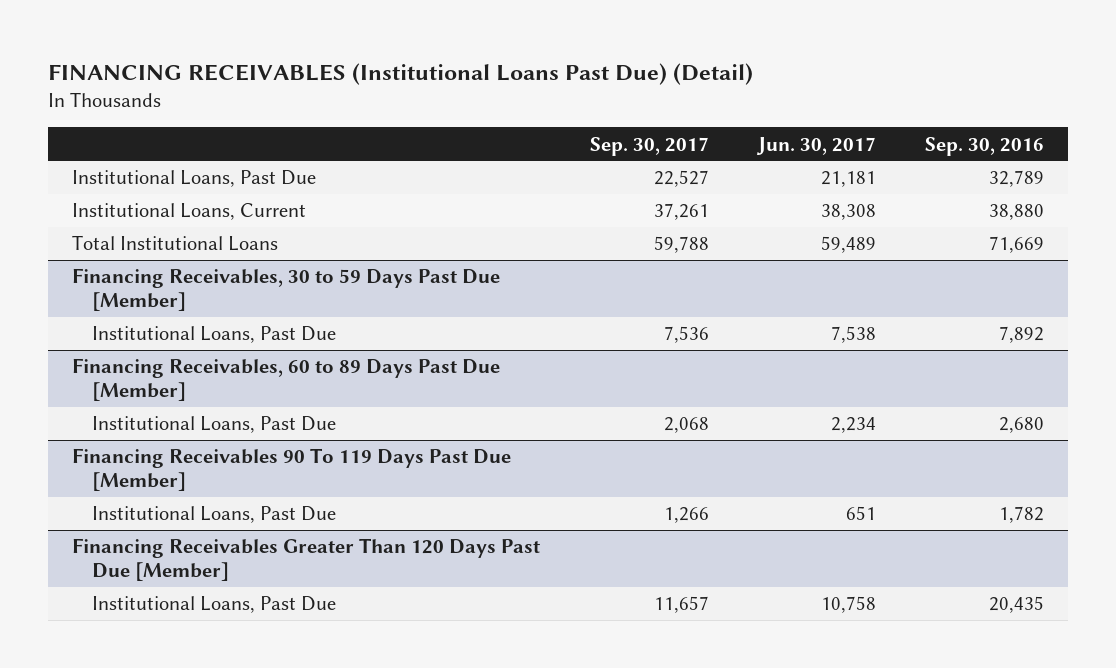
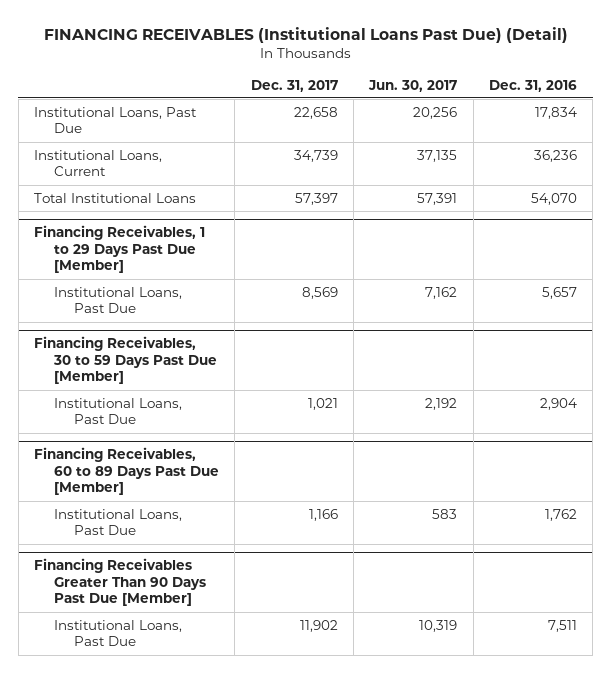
- | Sep. 30, 2017 | Jun. 30, 2017 | Sep. 30, 2016
+ | Dec. 31, 2017 | Jun. 30, 2017 | Dec. 31, 2016
- Institutional Loans, Past Due | 22,527 | 21,181 | 32,789
- Institutional Loans, Current | 37,261 | 38,308 | 38,880
- Total Institutional Loans | 59,788 | 59,489 | 71,669
+ Institutional Loans, Past Due | 22,658 | 20,256 | 17,834
+ Institutional Loans, Current | 34,739 | 37,135 | 36,236
+ Total Institutional Loans | 57,397 | 57,391 | 54,070
+ Financing Receivables, 1 to 29 Days Past Due [Member]
+ Institutional Loans, Past Due | 8,569 | 7,162 | 5,657
@ Financing Receivables, 30 to 59 Days Past Due [Member]
- Institutional Loans, Past Due | 7,536 | 7,538 | 7,892
+ Institutional Loans, Past Due | 1,021 | 2,192 | 2,904
@ Financing Receivables, 60 to 89 Days Past Due [Member]
- Institutional Loans, Past Due | 2,068 | 2,234 | 2,680
- Financing Receivables 90 To 119 Days Past Due [Member]
- Institutional Loans, Past Due | 1,266 | 651 | 1,782
- Financing Receivables Greater Than 120 Days Past Due [Member]
- Institutional Loans, Past Due | 11,657 | 10,758 | 20,435
@ Financing Receivables, 60 to 89 Days Past Due [Member]
+ Institutional Loans, Past Due | 1,166 | 583 | 1,762
+ Financing Receivables Greater Than 90 Days Past Due [Member]
+ Institutional Loans, Past Due | 11,902 | 10,319 | 7,511

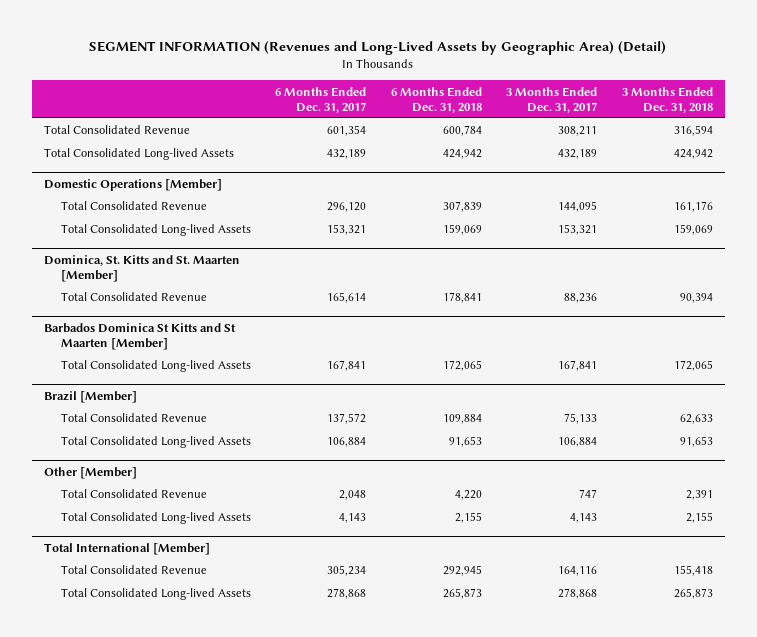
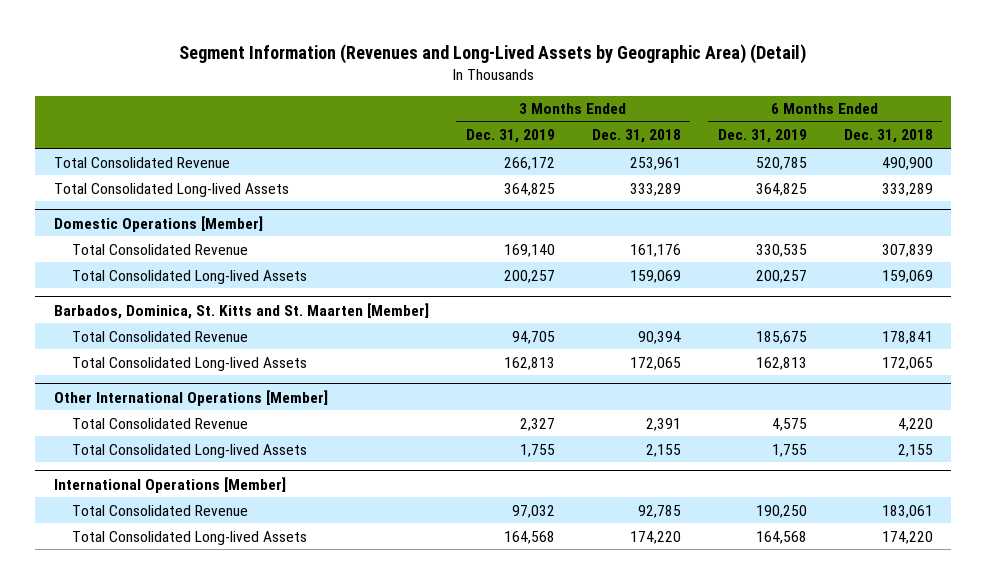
- SEGMENT INFORMATION (Revenues and Long-Lived Assets by Geographic Area) (Detail)
+ Segment Information (Revenues and Long-Lived Assets by Geographic Area) (Detail)
- | 6 Months Ended Dec. 31, 2017 | 6 Months Ended Dec. 31, 2018 | 3 Months Ended Dec. 31, 2017 | 3 Months Ended Dec. 31, 2018
+ | 3 Months Ended Dec. 31, 2019 | 3 Months Ended Dec. 31, 2018 | 6 Months Ended Dec. 31, 2019 | 6 Months Ended Dec. 31, 2018
- Total Consolidated Revenue | 601,354 | 600,784 | 308,211 | 316,594
- Total Consolidated Long-lived Assets | 432,189 | 424,942 | 432,189 | 424,942
+ Total Consolidated Revenue | 266,172 | 253,961 | 520,785 | 490,900
+ Total Consolidated Long-lived Assets | 364,825 | 333,289 | 364,825 | 333,289
- Dominica, St. Kitts and St. Maarten [Member]
+ Barbados, Dominica, St. Kitts and St. Maarten [Member]
- Barbados Dominica St Kitts and St Maarten [Member]
- Brazil [Member]
- Total Consolidated Revenue | 137,572 | 109,884 | 75,133 | 62,633
- Total Consolidated Long-lived Assets | 106,884 | 91,653 | 106,884 | 91,653
- Other [Member]
+ Other International Operations [Member]
- Total International [Member]
- Total Consolidated Revenue | 305,234 | 292,945 | 164,116 | 155,418
- Total Consolidated Long-lived Assets | 278,868 | 265,873 | 278,868 | 265,873
+ International Operations [Member]
+ Total Consolidated Revenue | 97,032 | 92,785 | 190,250 | 183,061
+ Total Consolidated Long-lived Assets | 164,568 | 174,220 | 164,568 | 174,220

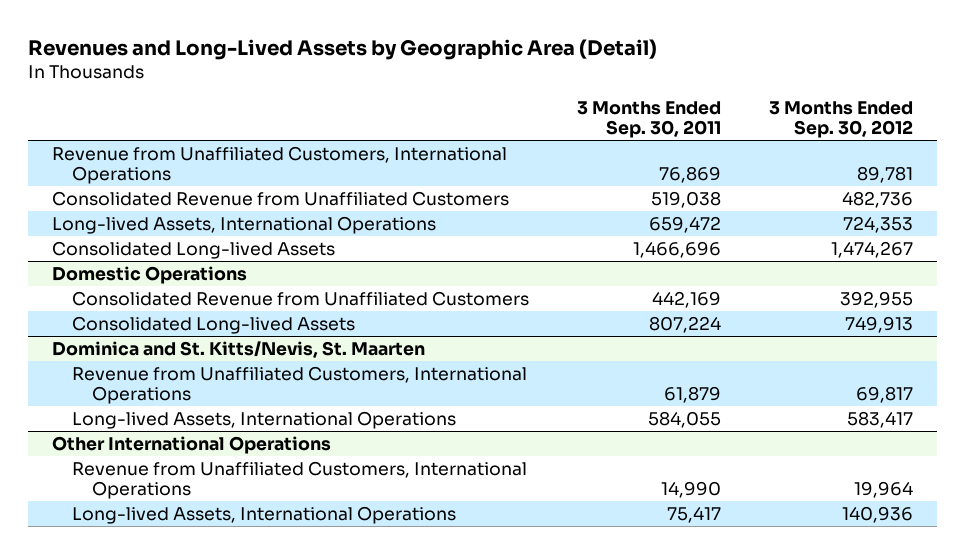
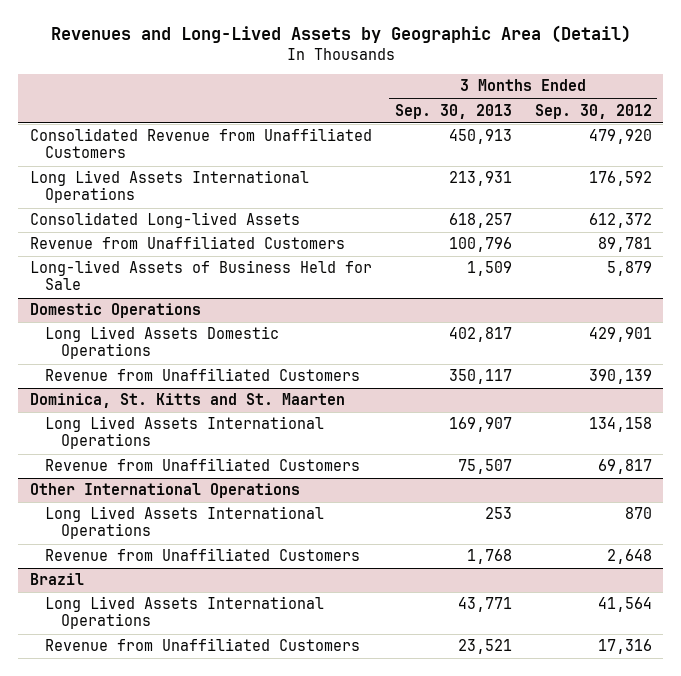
- | 3 Months Ended Sep. 30, 2011 | 3 Months Ended Sep. 30, 2012
+ | 3 Months Ended Sep. 30, 2013 | 3 Months Ended Sep. 30, 2012
- Revenue from Unaffiliated Customers, International Operations | 76,869 | 89,781
- Consolidated Revenue from Unaffiliated Customers | 519,038 | 482,736
- Long-lived Assets, International Operations | 659,472 | 724,353
- Consolidated Long-lived Assets | 1,466,696 | 1,474,267
+ Consolidated Revenue from Unaffiliated Customers | 450,913 | 479,920
+ Long Lived Assets International Operations | 213,931 | 176,592
+ Consolidated Long-lived Assets | 618,257 | 612,372
+ Revenue from Unaffiliated Customers | 100,796 | 89,781
+ Long-lived Assets of Business Held for Sale | 1,509 | 5,879
@ Domestic Operations
- Consolidated Revenue from Unaffiliated Customers | 442,169 | 392,955
- Consolidated Long-lived Assets | 807,224 | 749,913
- Dominica and St. Kitts/Nevis, St. Maarten
- Revenue from Unaffiliated Customers, International Operations | 61,879 | 69,817
- Long-lived Assets, International Operations | 584,055 | 583,417
@ Domestic Operations
+ Long Lived Assets Domestic Operations | 402,817 | 429,901
+ Revenue from Unaffiliated Customers | 350,117 | 390,139
+ Dominica, St. Kitts and St. Maarten
+ Long Lived Assets International Operations | 169,907 | 134,158
+ Revenue from Unaffiliated Customers | 75,507 | 69,817
@ Other International Operations
- Revenue from Unaffiliated Customers, International Operations | 14,990 | 19,964
- Long-lived Assets, International Operations | 75,417 | 140,936
+ Long Lived Assets International Operations | 253 | 870
+ Revenue from Unaffiliated Customers | 1,768 | 2,648
+ Brazil
+ Long Lived Assets International Operations | 43,771 | 41,564
+ Revenue from Unaffiliated Customers | 23,521 | 17,316

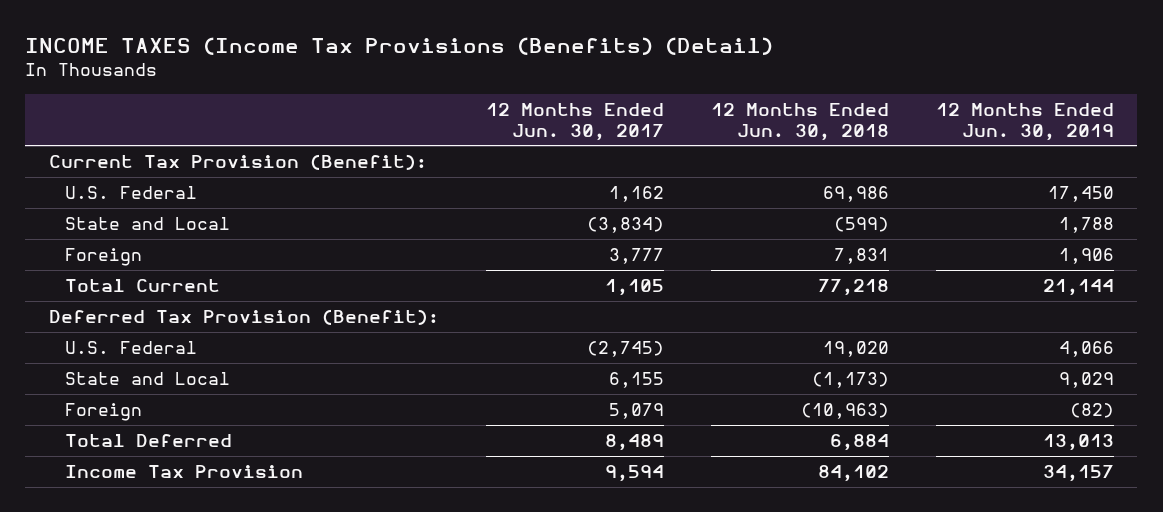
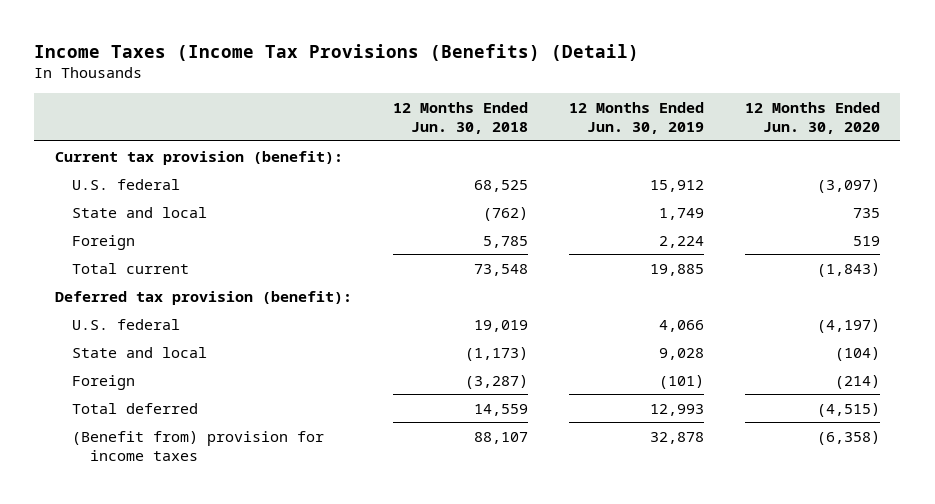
- INCOME TAXES (Income Tax Provisions (Benefits) (Detail)
+ Income Taxes (Income Tax Provisions (Benefits) (Detail)
- | 12 Months Ended Jun. 30, 2017 | 12 Months Ended Jun. 30, 2018 | 12 Months Ended Jun. 30, 2019
+ | 12 Months Ended Jun. 30, 2018 | 12 Months Ended Jun. 30, 2019 | 12 Months Ended Jun. 30, 2020
- Current Tax Provision (Benefit):
- U.S. Federal | 1,162 | 69,986 | 17,450
- State and Local | (3,834) | (599) | 1,788
- Foreign | 3,777 | 7,831 | 1,906
- Total Current | 1,105 | 77,218 | 21,144
- Deferred Tax Provision (Benefit):
- U.S. Federal | (2,745) | 19,020 | 4,066
- State and Local | 6,155 | (1,173) | 9,029
- Foreign | 5,079 | (10,963) | (82)
- Total Deferred | 8,489 | 6,884 | 13,013
- Income Tax Provision | 9,594 | 84,102 | 34,157
+ Current tax provision (benefit):
+ U.S. federal | 68,525 | 15,912 | (3,097)
+ State and local | (762) | 1,749 | 735
+ Foreign | 5,785 | 2,224 | 519
+ Total current | 73,548 | 19,885 | (1,843)
+ Deferred tax provision (benefit):
+ U.S. federal | 19,019 | 4,066 | (4,197)
+ State and local | (1,173) | 9,028 | (104)
+ Foreign | (3,287) | (101) | (214)
+ Total deferred | 14,559 | 12,993 | (4,515)
+ (Benefit from) provision for income taxes | 88,107 | 32,878 | (6,358)

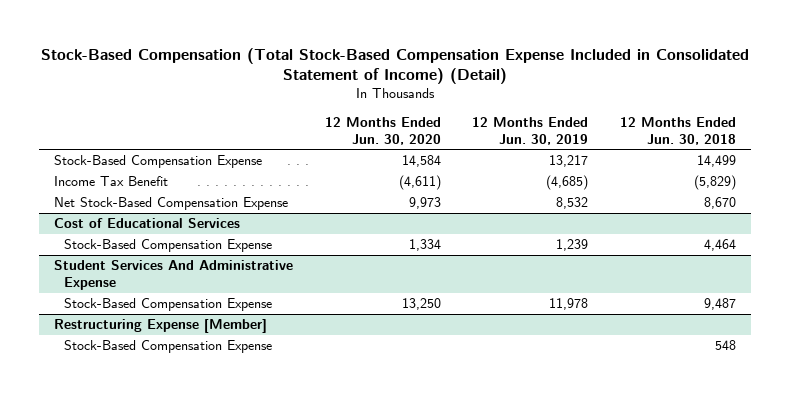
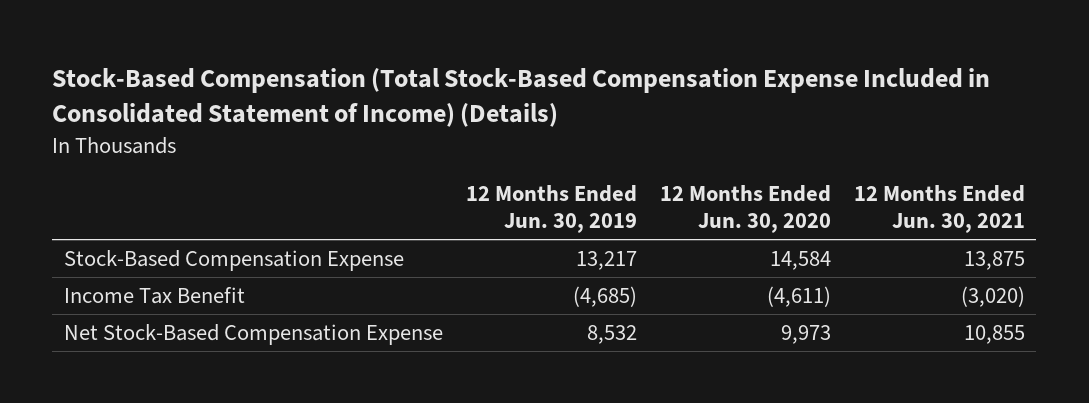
- Stock-Based Compensation (Total Stock-Based Compensation Expense Included in Consolidated Statement of Income) (Detail)
+ Stock-Based Compensation (Total Stock-Based Compensation Expense Included in Consolidated Statement of Income) (Details)
- | 12 Months Ended Jun. 30, 2020 | 12 Months Ended Jun. 30, 2019 | 12 Months Ended Jun. 30, 2018
+ | 12 Months Ended Jun. 30, 2019 | 12 Months Ended Jun. 30, 2020 | 12 Months Ended Jun. 30, 2021
- Cost of Educational Services
- Stock-Based Compensation Expense | 1,334 | 1,239 | 4,464
- Student Services And Administrative Expense
- Stock-Based Compensation Expense | 13,250 | 11,978 | 9,487
- Restructuring Expense [Member]
- Stock-Based Compensation Expense | | | 548

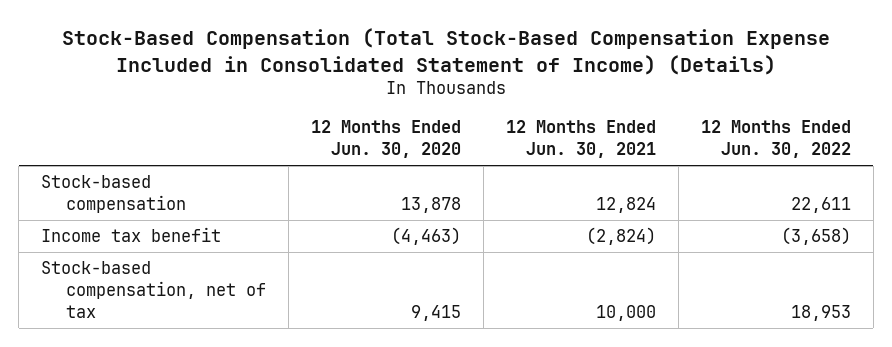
- | 12 Months Ended Jun. 30, 2019 | 12 Months Ended Jun. 30, 2020 | 12 Months Ended Jun. 30, 2021
+ | 12 Months Ended Jun. 30, 2020 | 12 Months Ended Jun. 30, 2021 | 12 Months Ended Jun. 30, 2022
- Stock-Based Compensation Expense | 13,217 | 14,584 | 13,875
- Income Tax Benefit | (4,685) | (4,611) | (3,020)
- Net Stock-Based Compensation Expense | 8,532 | 9,973 | 10,855
+ Stock-based compensation | 13,878 | 12,824 | 22,611
+ Income tax benefit | (4,463) | (2,824) | (3,658)
+ Stock-based compensation, net of tax | 9,415 | 10,000 | 18,953

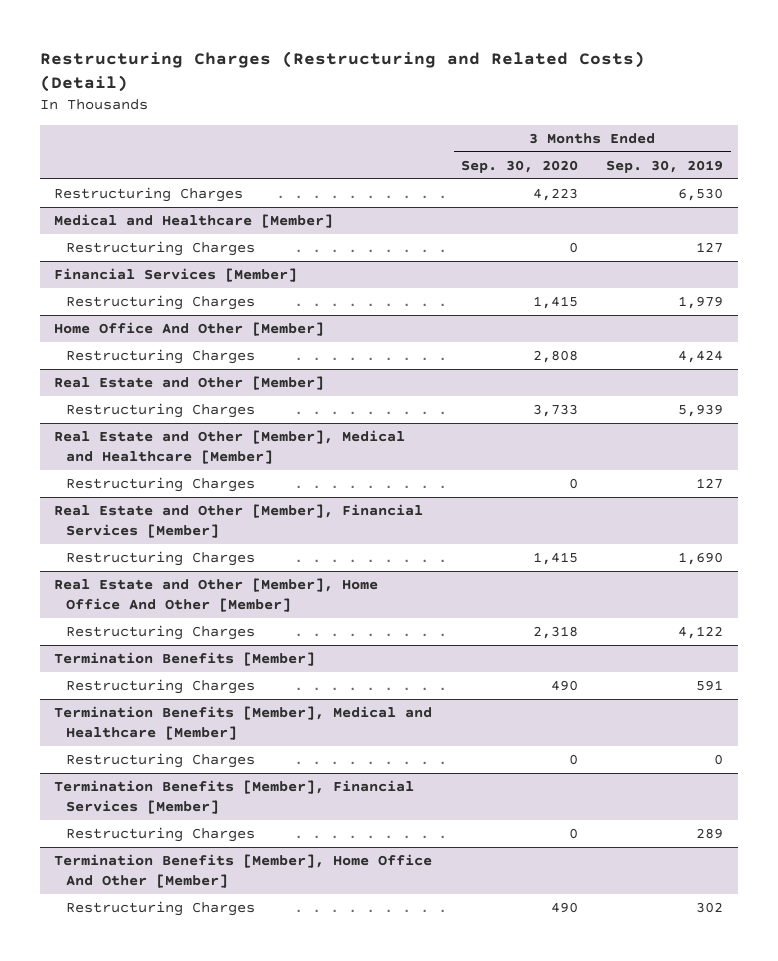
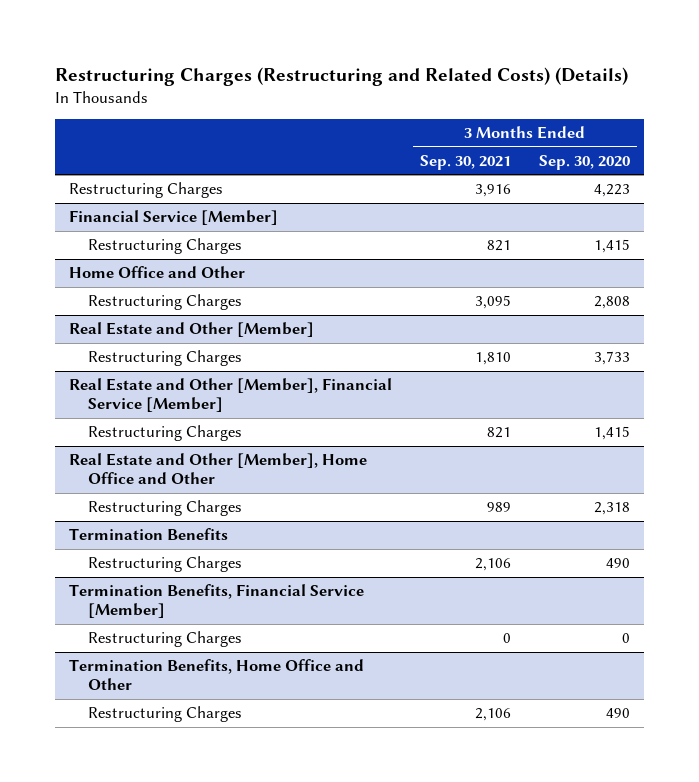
- Restructuring Charges (Restructuring and Related Costs) (Detail)
+ Restructuring Charges (Restructuring and Related Costs) (Details)
- | 3 Months Ended Sep. 30, 2020 | 3 Months Ended Sep. 30, 2019
+ | 3 Months Ended Sep. 30, 2021 | 3 Months Ended Sep. 30, 2020
- Medical and Healthcare [Member]
- Restructuring Charges | 0 | 127
- Financial Services [Member]
+ Financial Service [Member]
- Home Office And Other [Member]
+ Home Office and Other
- Real Estate and Other [Member], Medical and Healthcare [Member]
- Restructuring Charges | 0 | 127
- Real Estate and Other [Member], Financial Services [Member]
+ Real Estate and Other [Member], Financial Service [Member]
- Real Estate and Other [Member], Home Office And Other [Member]
+ Real Estate and Other [Member], Home Office and Other
- Termination Benefits [Member]
+ Termination Benefits
- Termination Benefits [Member], Medical and Healthcare [Member]
- Restructuring Charges | 0 | 0
- Termination Benefits [Member], Financial Services [Member]
+ Termination Benefits, Financial Service [Member]
- Termination Benefits [Member], Home Office And Other [Member]
+ Termination Benefits, Home Office and Other

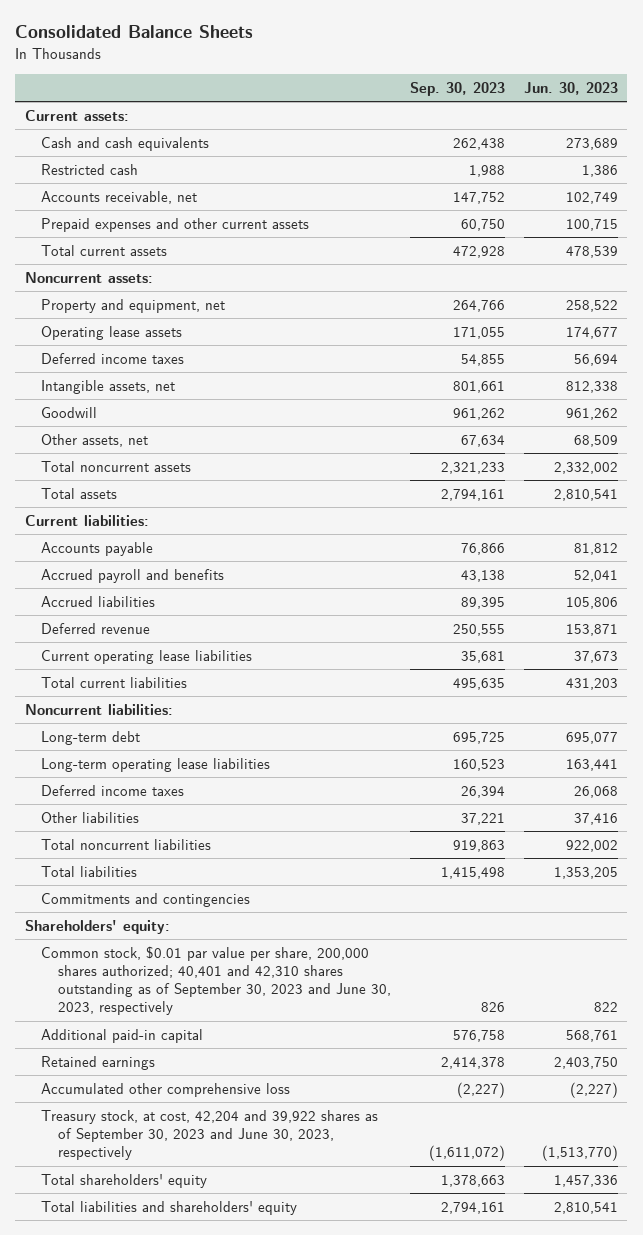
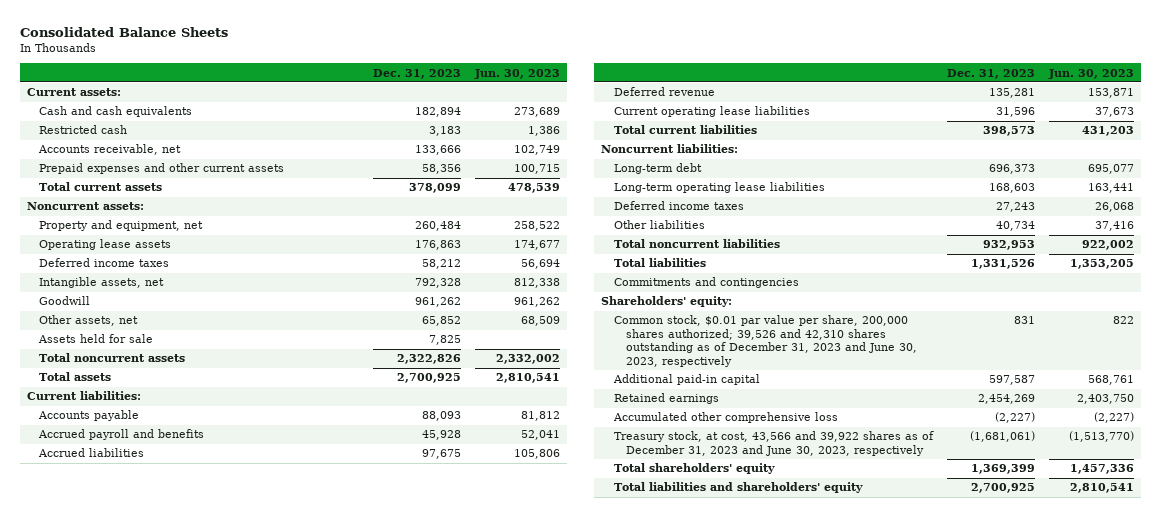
- | Sep. 30, 2023 | Jun. 30, 2023
+ | Dec. 31, 2023 | Jun. 30, 2023
+ Assets held for sale | 7,825 |
- Common stock, $0.01 par value per share, 200,000 shares authorized; 40,401 and 42,310 shares outstanding as of September 30, 2023 and June 30, 2023, respectively | 826 | 822
+ Common stock, $0.01 par value per share, 200,000 shares authorized; 39,526 and 42,310 shares outstanding as of December 31, 2023 and June 30, 2023, respectively | 831 | 822
- Treasury stock, at cost, 42,204 and 39,922 shares as of September 30, 2023 and June 30, 2023, respectively | (1,611,072) | (1,513,770)
+ Treasury stock, at cost, 43,566 and 39,922 shares as of December 31, 2023 and June 30, 2023, respectively | (1,681,061) | (1,513,770)

